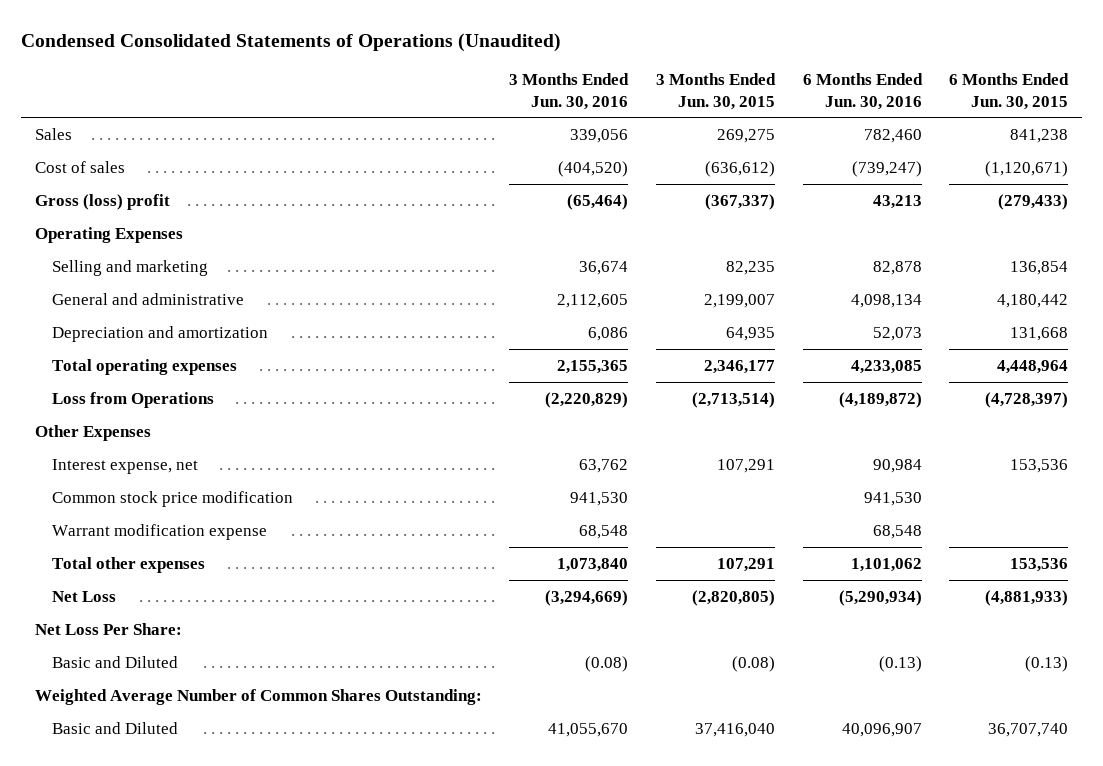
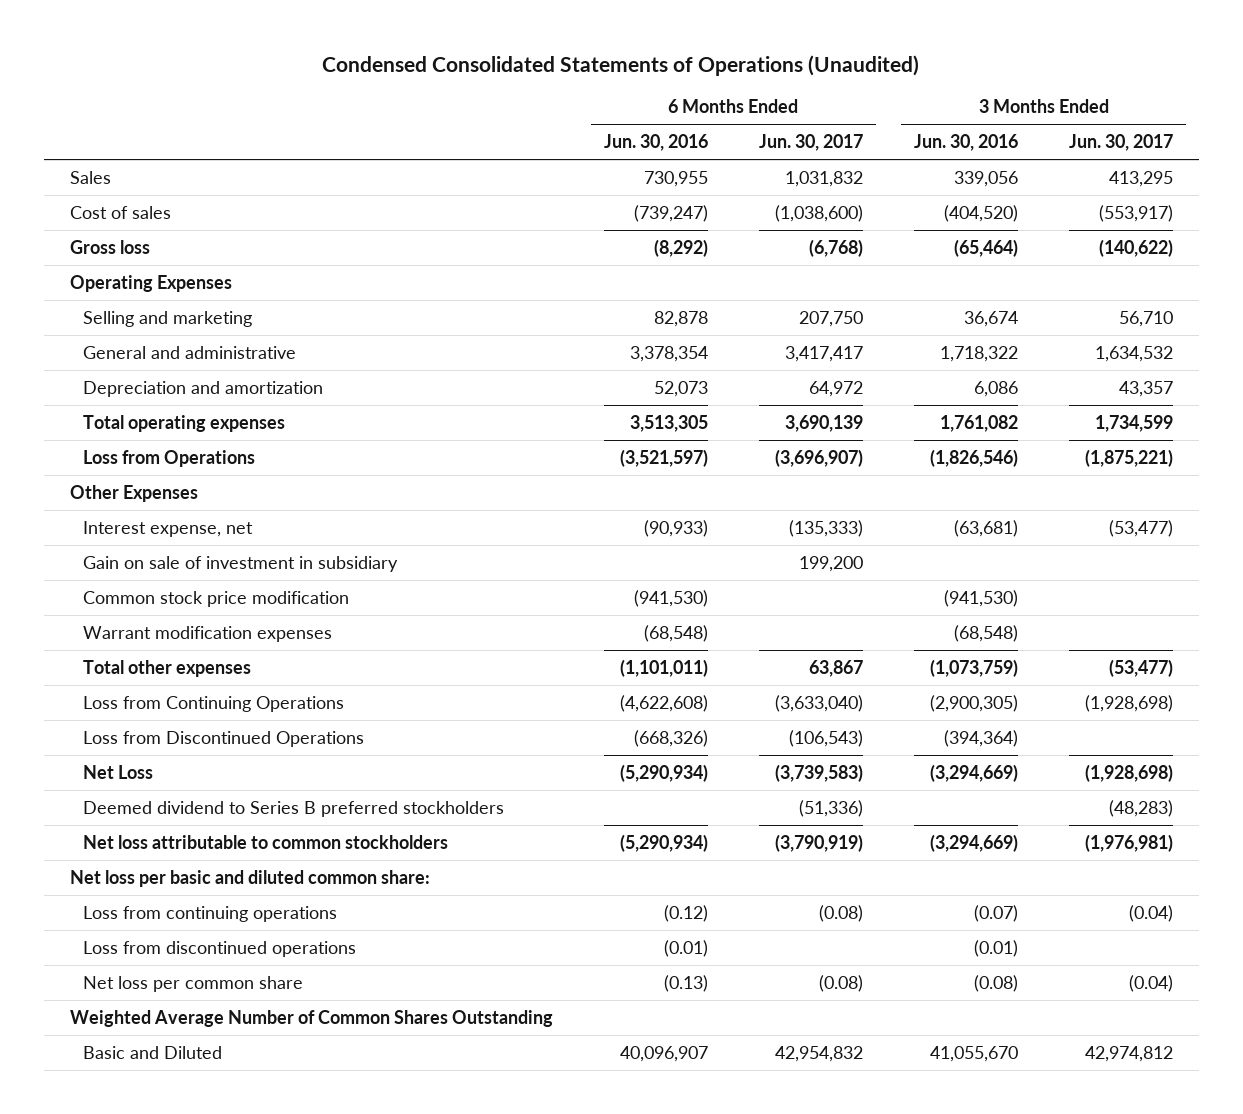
- | 3 Months Ended Jun. 30, 2016 | 3 Months Ended Jun. 30, 2015 | 6 Months Ended Jun. 30, 2016 | 6 Months Ended Jun. 30, 2015
+ | 6 Months Ended Jun. 30, 2016 | 6 Months Ended Jun. 30, 2017 | 3 Months Ended Jun. 30, 2016 | 3 Months Ended Jun. 30, 2017
- Sales | 339,056 | 269,275 | 782,460 | 841,238
+ Sales | 730,955 | 1,031,832 | 339,056 | 413,295
- Gross (loss) profit | (65,464) | (367,337) | 43,213 | (279,433)
+ Gross loss | (8,292) | (6,768) | (65,464) | (140,622)
- General and administrative | 2,112,605 | 2,199,007 | 4,098,134 | 4,180,442
+ General and administrative | 3,378,354 | 3,417,417 | 1,718,322 | 1,634,532
- Total operating expenses | 2,155,365 | 2,346,177 | 4,233,085 | 4,448,964
- Loss from Operations | (2,220,829) | (2,713,514) | (4,189,872) | (4,728,397)
+ Total operating expenses | 3,513,305 | 3,690,139 | 1,761,082 | 1,734,599
+ Loss from Operations | (3,521,597) | (3,696,907) | (1,826,546) | (1,875,221)
- Interest expense, net | 63,762 | 107,291 | 90,984 | 153,536
- Common stock price modification | 941,530 | | 941,530 |
- Warrant modification expense | 68,548 | | 68,548 |
- Total other expenses | 1,073,840 | 107,291 | 1,101,062 | 153,536
+ Interest expense, net | (90,933) | (135,333) | (63,681) | (53,477)
+ Gain on sale of investment in subsidiary | | 199,200 | |
+ Common stock price modification | (941,530) | | (941,530) |
+ Warrant modification expenses | (68,548) | | (68,548) |
+ Total other expenses | (1,101,011) | 63,867 | (1,073,759) | (53,477)
+ Loss from Continuing Operations | (4,622,608) | (3,633,040) | (2,900,305) | (1,928,698)
+ Loss from Discontinued Operations | (668,326) | (106,543) | (394,364) |
- Net Loss Per Share:
- Basic and Diluted | (0.08) | (0.08) | (0.13) | (0.13)
- Weighted Average Number of Common Shares Outstanding:
+ Deemed dividend to Series B preferred stockholders | | (51,336) | | (48,283)
+ Net loss attributable to common stockholders | (5,290,934) | (3,790,919) | (3,294,669) | (1,976,981)
+ Net loss per basic and diluted common share:
+ Loss from continuing operations | (0.12) | (0.08) | (0.07) | (0.04)
+ Loss from discontinued operations | (0.01) | | (0.01) |
+ Net loss per common share | (0.13) | (0.08) | (0.08) | (0.04)
+ Weighted Average Number of Common Shares Outstanding

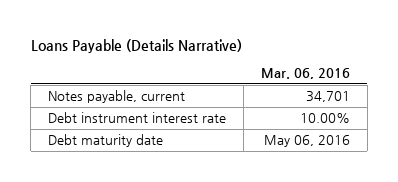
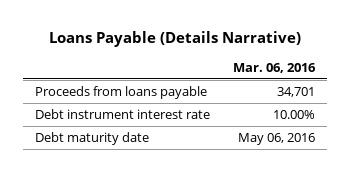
- Notes payable, current | 34,701
+ Proceeds from loans payable | 34,701

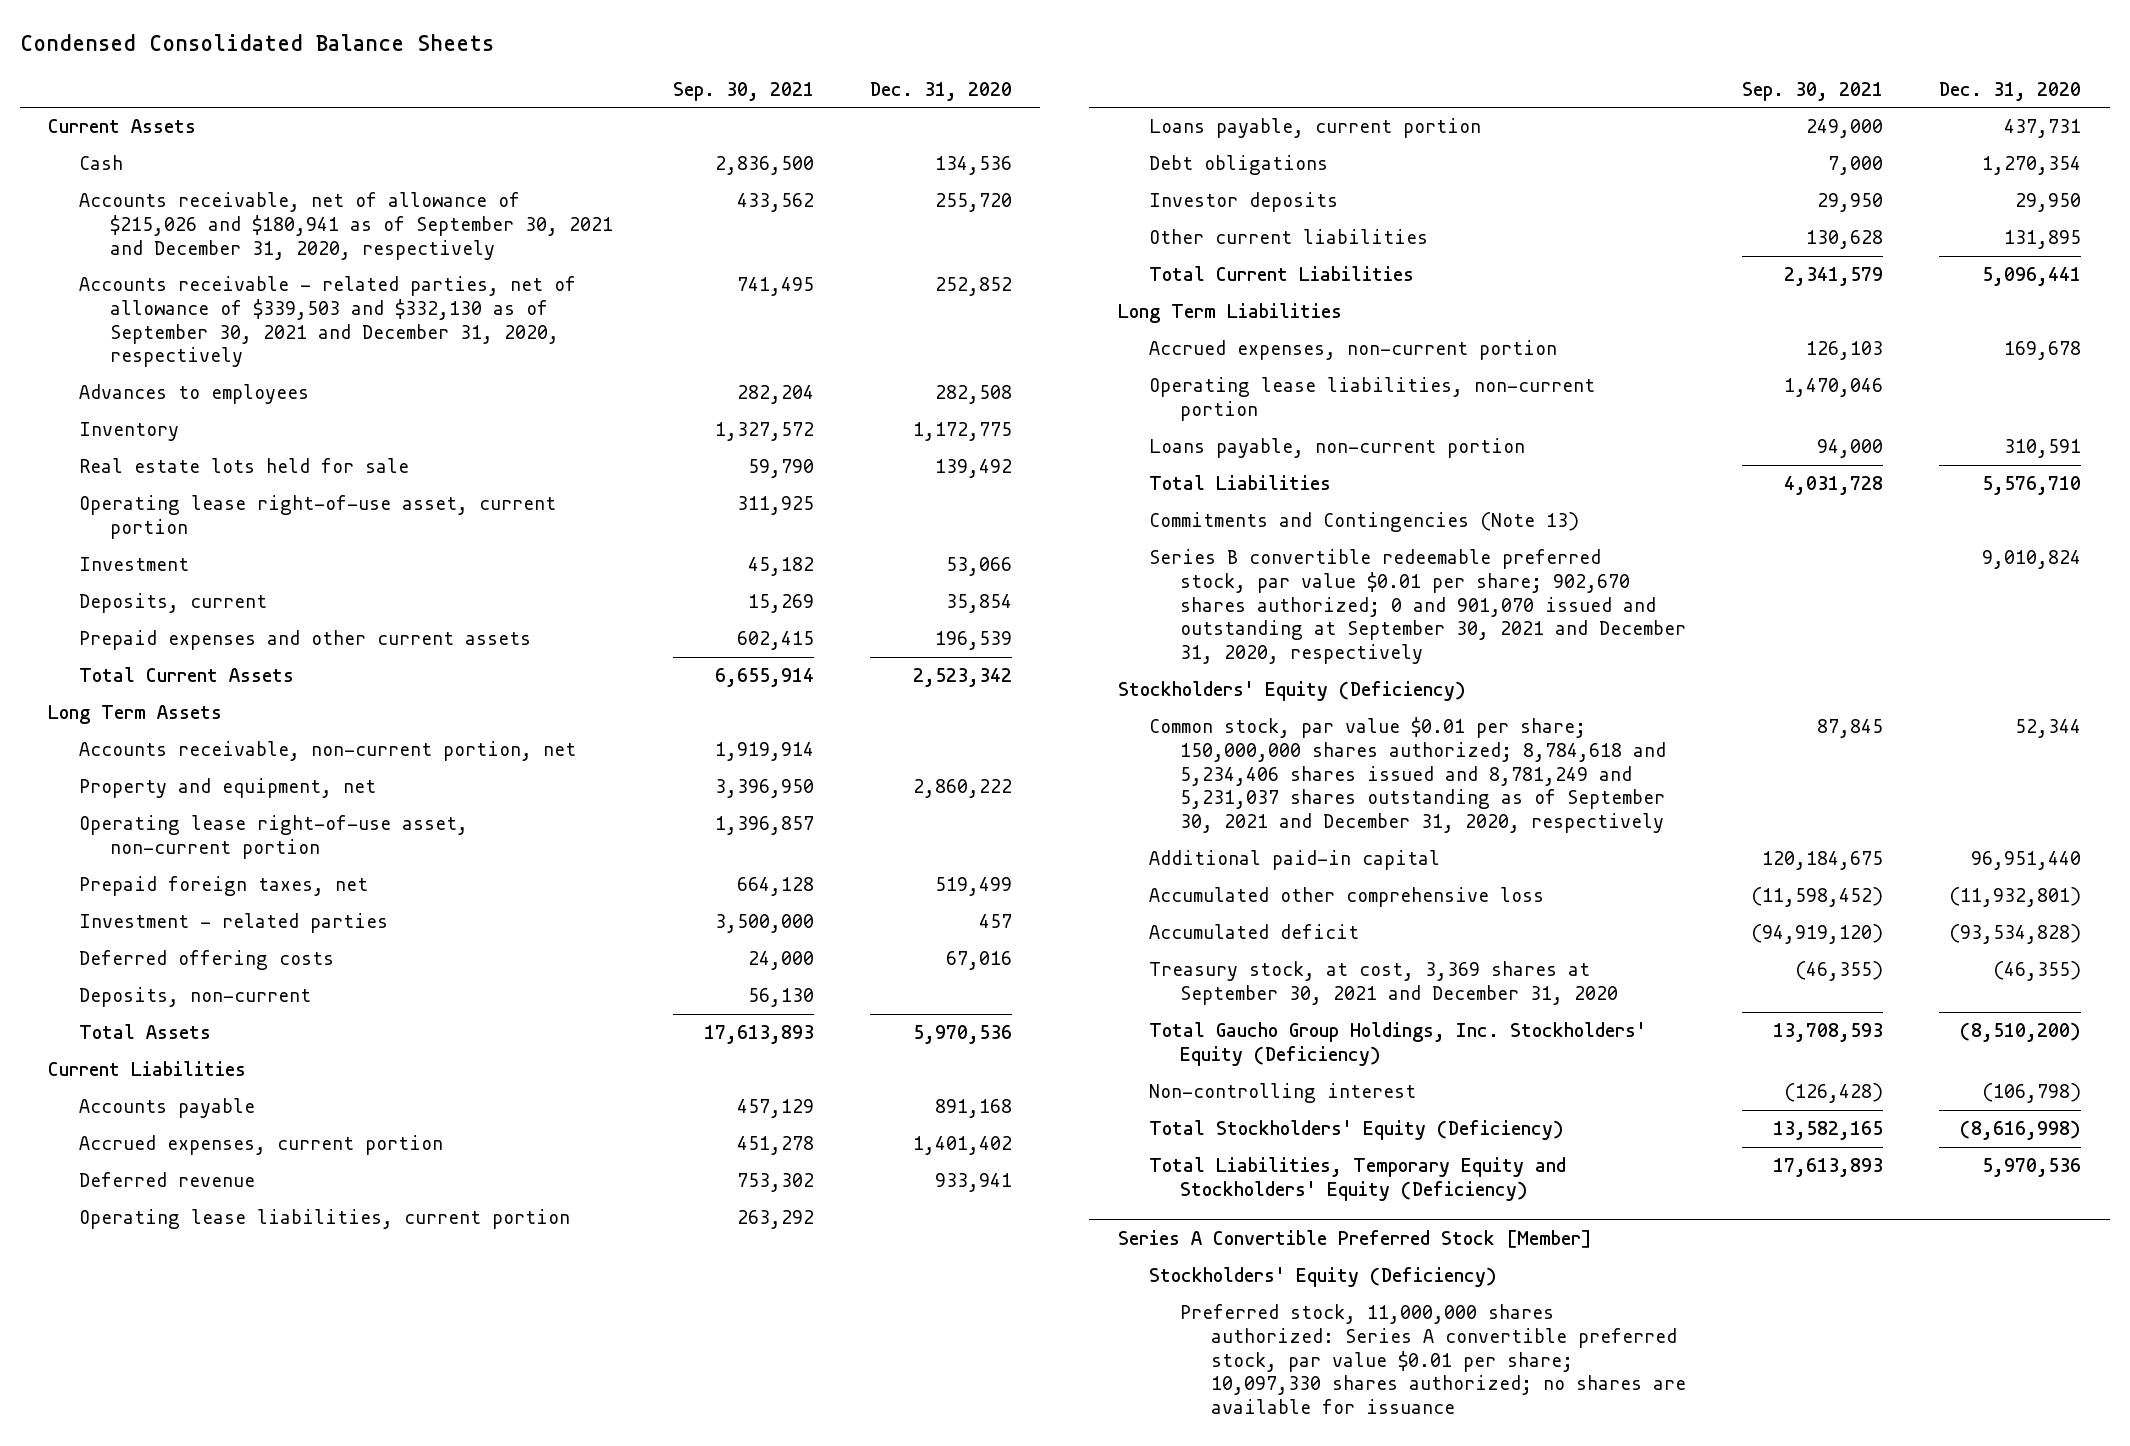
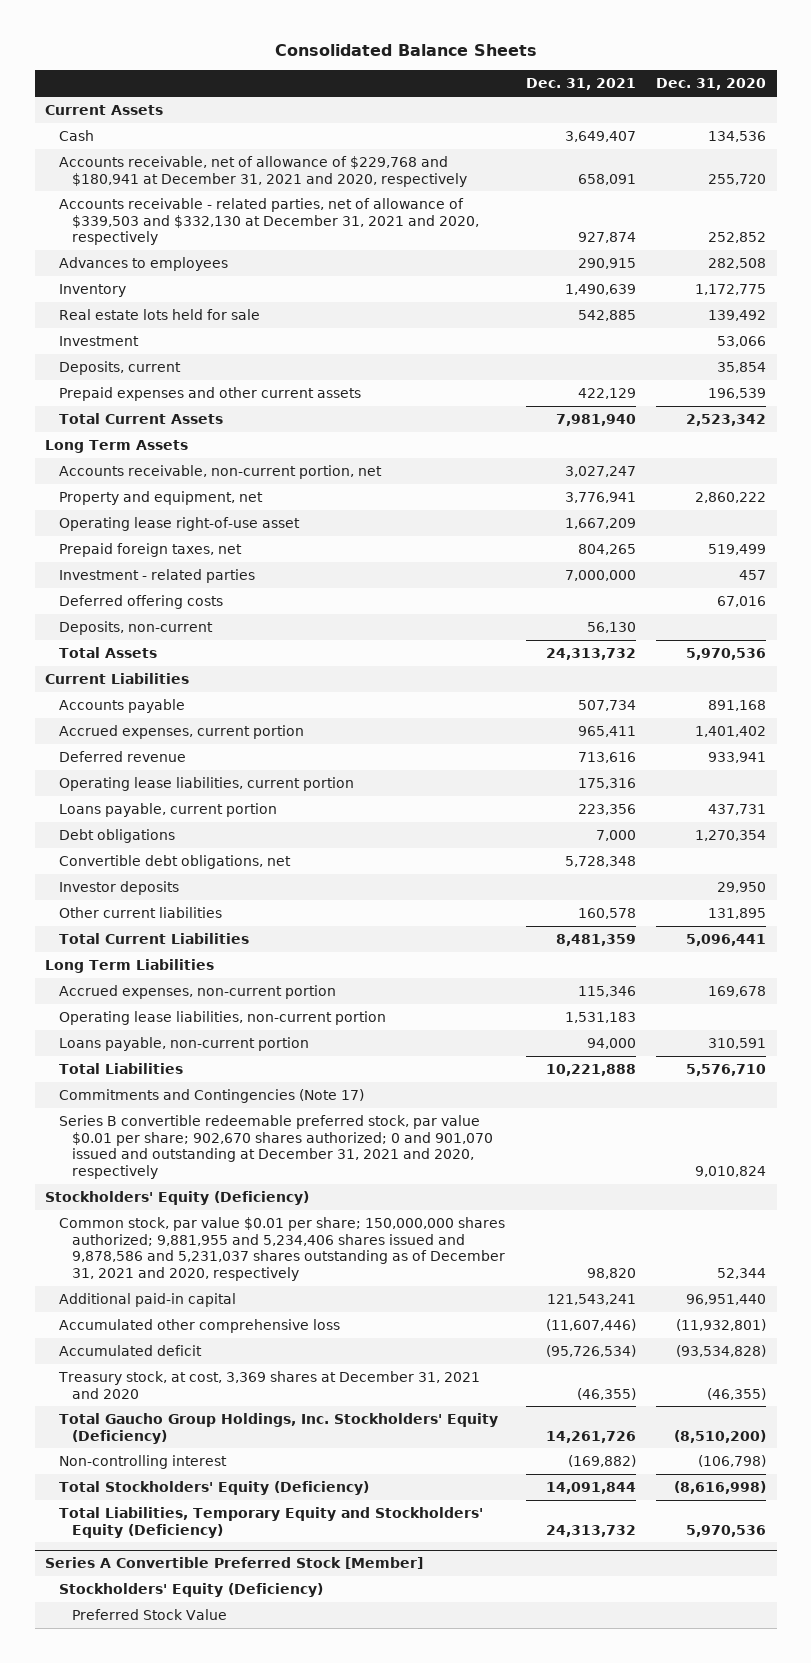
- Condensed Consolidated Balance Sheets
+ Consolidated Balance Sheets
- | Sep. 30, 2021 | Dec. 31, 2020
+ | Dec. 31, 2021 | Dec. 31, 2020
- Accounts receivable, net of allowance of $215,026 and $180,941 as of September 30, 2021 and December 31, 2020, respectively | 433,562 | 255,720
- Accounts receivable - related parties, net of allowance of $339,503 and $332,130 as of September 30, 2021 and December 31, 2020, respectively | 741,495 | 252,852
+ Accounts receivable, net of allowance of $229,768 and $180,941 at December 31, 2021 and 2020, respectively | 658,091 | 255,720
+ Accounts receivable - related parties, net of allowance of $339,503 and $332,130 at December 31, 2021 and 2020, respectively | 927,874 | 252,852
- Operating lease right-of-use asset, current portion | 311,925 |
- Operating lease right-of-use asset, non-current portion | 1,396,857 |
+ Operating lease right-of-use asset | 1,667,209 |
+ Convertible debt obligations, net | 5,728,348 |
- Commitments and Contingencies (Note 13)
- Series B convertible redeemable preferred stock, par value $0.01 per share; 902,670 shares authorized; 0 and 901,070 issued and outstanding at September 30, 2021 and December 31, 2020, respectively | | 9,010,824
+ Commitments and Contingencies (Note 17)
+ Series B convertible redeemable preferred stock, par value $0.01 per share; 902,670 shares authorized; 0 and 901,070 issued and outstanding at December 31, 2021 and 2020, respectively | | 9,010,824
- Common stock, par value $0.01 per share; 150,000,000 shares authorized; 8,784,618 and 5,234,406 shares issued and 8,781,249 and 5,231,037 shares outstanding as of September 30, 2021 and December 31, 2020, respectively | 87,845 | 52,344
+ Common stock, par value $0.01 per share; 150,000,000 shares authorized; 9,881,955 and 5,234,406 shares issued and 9,878,586 and 5,231,037 shares outstanding as of December 31, 2021 and 2020, respectively | 98,820 | 52,344
- Treasury stock, at cost, 3,369 shares at September 30, 2021 and December 31, 2020 | (46,355) | (46,355)
+ Treasury stock, at cost, 3,369 shares at December 31, 2021 and 2020 | (46,355) | (46,355)
@ Series A Convertible Preferred Stock [Member]
- Preferred stock, 11,000,000 shares authorized: Series A convertible preferred stock, par value $0.01 per share; 10,097,330 shares authorized; no shares are available for issuance
+ Preferred Stock Value

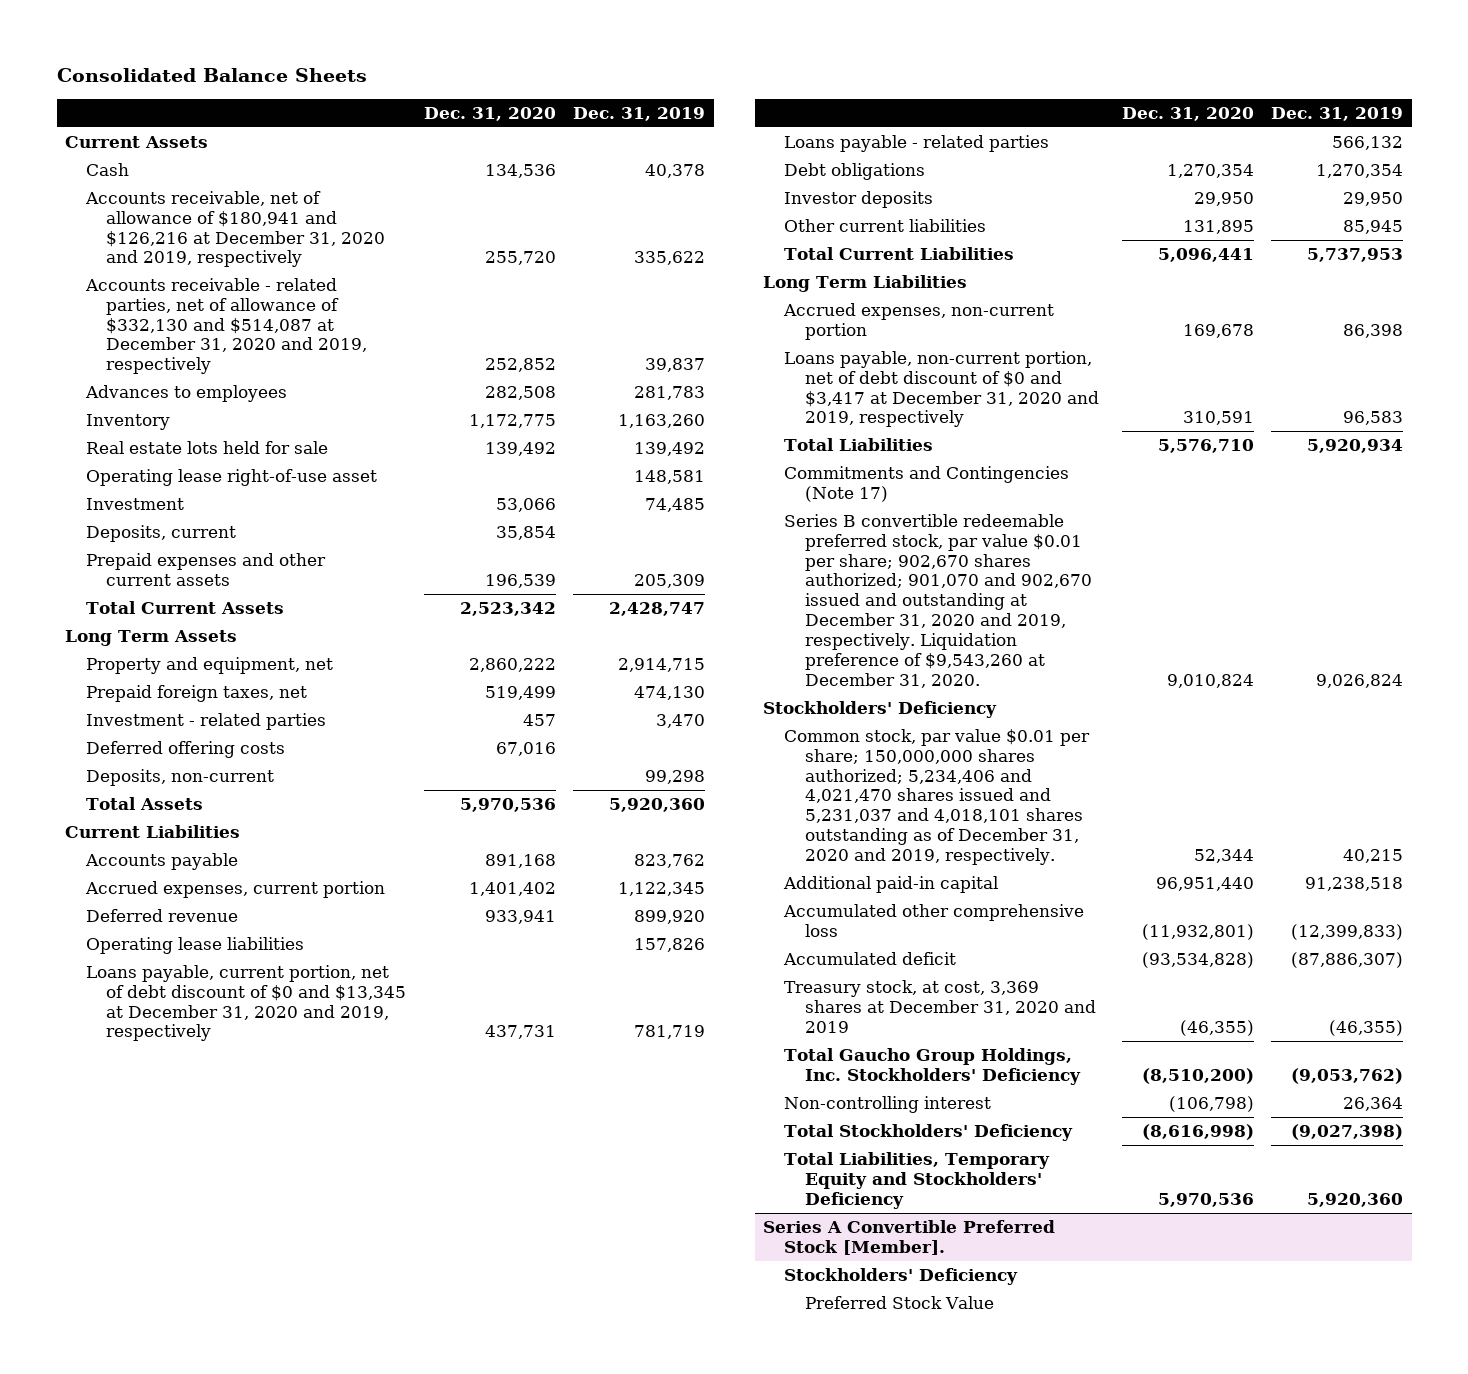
- | Dec. 31, 2021 | Dec. 31, 2020
+ | Dec. 31, 2020 | Dec. 31, 2019
- Accounts receivable, net of allowance of $229,768 and $180,941 at December 31, 2021 and 2020, respectively | 658,091 | 255,720
- Accounts receivable - related parties, net of allowance of $339,503 and $332,130 at December 31, 2021 and 2020, respectively | 927,874 | 252,852
+ Accounts receivable, net of allowance of $180,941 and $126,216 at December 31, 2020 and 2019, respectively | 255,720 | 335,622
+ Accounts receivable - related parties, net of allowance of $332,130 and $514,087 at December 31, 2020 and 2019, respectively | 252,852 | 39,837
moved up: Operating lease right-of-use asset | | 148,581
- Accounts receivable, non-current portion, net | 3,027,247 |
- Operating lease liabilities, current portion | 175,316 |
- Loans payable, current portion | 223,356 | 437,731
+ Operating lease liabilities | | 157,826
+ Loans payable, current portion, net of debt discount of $0 and $13,345 at December 31, 2020 and 2019, respectively | 437,731 | 781,719
+ Loans payable - related parties | | 566,132
- Convertible debt obligations, net | 5,728,348 |
- Operating lease liabilities, non-current portion | 1,531,183 |
- Loans payable, non-current portion | 94,000 | 310,591
+ Loans payable, non-current portion, net of debt discount of $0 and $3,417 at December 31, 2020 and 2019, respectively | 310,591 | 96,583
- Series B convertible redeemable preferred stock, par value $0.01 per share; 902,670 shares authorized; 0 and 901,070 issued and outstanding at December 31, 2021 and 2020, respectively | | 9,010,824
- Stockholders' Equity (Deficiency)
- Common stock, par value $0.01 per share; 150,000,000 shares authorized; 9,881,955 and 5,234,406 shares issued and 9,878,586 and 5,231,037 shares outstanding as of December 31, 2021 and 2020, respectively | 98,820 | 52,344
+ Series B convertible redeemable preferred stock, par value $0.01 per share; 902,670 shares authorized; 901,070 and 902,670 issued and outstanding at December 31, 2020 and 2019, respectively. Liquidation preference of $9,543,260 at December 31, 2020. | 9,010,824 | 9,026,824
+ Stockholders' Deficiency
+ Common stock, par value $0.01 per share; 150,000,000 shares authorized; 5,234,406 and 4,021,470 shares issued and 5,231,037 and 4,018,101 shares outstanding as of December 31, 2020 and 2019, respectively. | 52,344 | 40,215
- Treasury stock, at cost, 3,369 shares at December 31, 2021 and 2020 | (46,355) | (46,355)
- Total Gaucho Group Holdings, Inc. Stockholders' Equity (Deficiency) | 14,261,726 | (8,510,200)
+ Treasury stock, at cost, 3,369 shares at December 31, 2020 and 2019 | (46,355) | (46,355)
+ Total Gaucho Group Holdings, Inc. Stockholders' Deficiency | (8,510,200) | (9,053,762)
- Total Stockholders' Equity (Deficiency) | 14,091,844 | (8,616,998)
- Total Liabilities, Temporary Equity and Stockholders' Equity (Deficiency) | 24,313,732 | 5,970,536
- Series A Convertible Preferred Stock [Member]
- Stockholders' Equity (Deficiency)
+ Total Stockholders' Deficiency | (8,616,998) | (9,027,398)
+ Total Liabilities, Temporary Equity and Stockholders' Deficiency | 5,970,536 | 5,920,360
+ Series A Convertible Preferred Stock [Member].
+ Stockholders' Deficiency

